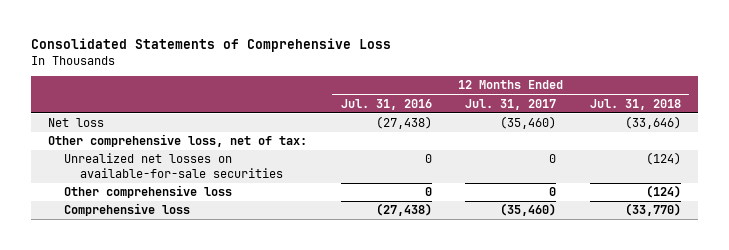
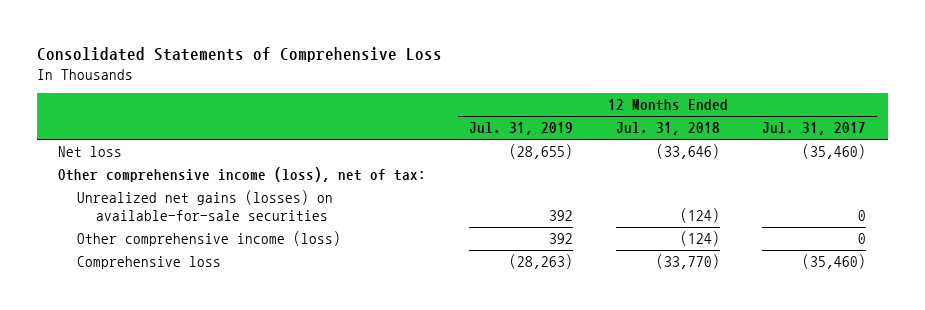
- | 12 Months Ended Jul. 31, 2016 | 12 Months Ended Jul. 31, 2017 | 12 Months Ended Jul. 31, 2018
+ | 12 Months Ended Jul. 31, 2019 | 12 Months Ended Jul. 31, 2018 | 12 Months Ended Jul. 31, 2017
- Other comprehensive loss, net of tax:
- Unrealized net losses on available-for-sale securities | 0 | 0 | (124)
- Other comprehensive loss | 0 | 0 | (124)
+ Other comprehensive income (loss), net of tax:
+ Unrealized net gains (losses) on available-for-sale securities | 392 | (124) | 0
+ Other comprehensive income (loss) | 392 | (124) | 0

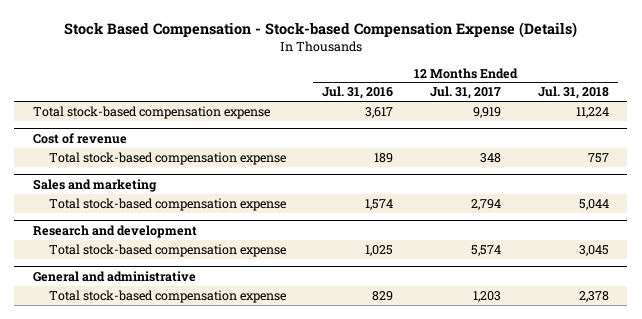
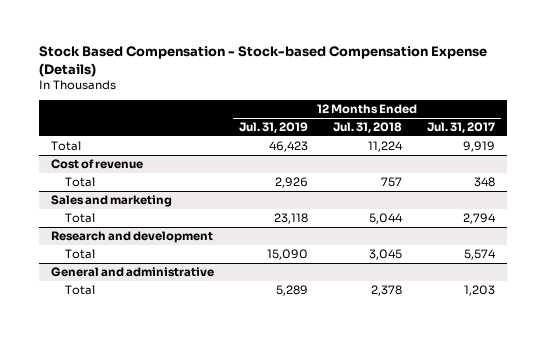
- | 12 Months Ended Jul. 31, 2016 | 12 Months Ended Jul. 31, 2017 | 12 Months Ended Jul. 31, 2018
+ | 12 Months Ended Jul. 31, 2019 | 12 Months Ended Jul. 31, 2018 | 12 Months Ended Jul. 31, 2017
- Total stock-based compensation expense | 3,617 | 9,919 | 11,224
+ Total | 46,423 | 11,224 | 9,919
@ Cost of revenue
- Total stock-based compensation expense | 189 | 348 | 757
+ Total | 2,926 | 757 | 348
@ Sales and marketing
- Total stock-based compensation expense | 1,574 | 2,794 | 5,044
+ Total | 23,118 | 5,044 | 2,794
@ Research and development
- Total stock-based compensation expense | 1,025 | 5,574 | 3,045
+ Total | 15,090 | 3,045 | 5,574
@ General and administrative
- Total stock-based compensation expense | 829 | 1,203 | 2,378
+ Total | 5,289 | 2,378 | 1,203

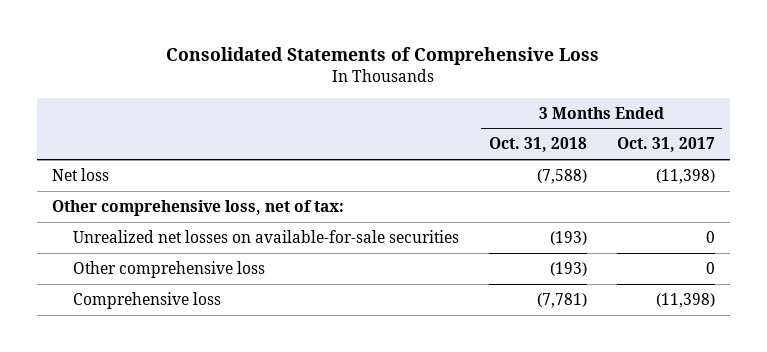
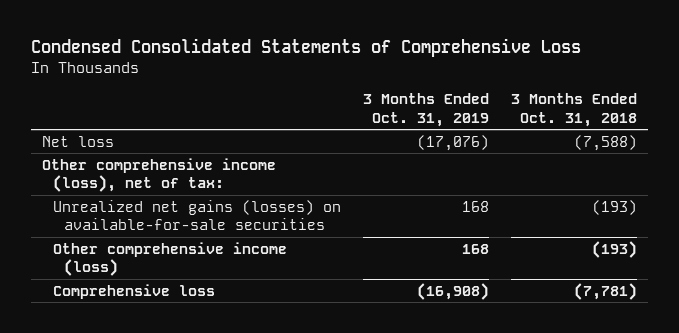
- Consolidated Statements of Comprehensive Loss
+ Condensed Consolidated Statements of Comprehensive Loss
- | 3 Months Ended Oct. 31, 2018 | 3 Months Ended Oct. 31, 2017
+ | 3 Months Ended Oct. 31, 2019 | 3 Months Ended Oct. 31, 2018
- Other comprehensive loss, net of tax:
- Unrealized net losses on available-for-sale securities | (193) | 0
- Other comprehensive loss | (193) | 0
+ Other comprehensive income (loss), net of tax:
+ Unrealized net gains (losses) on available-for-sale securities | 168 | (193)
+ Other comprehensive income (loss) | 168 | (193)

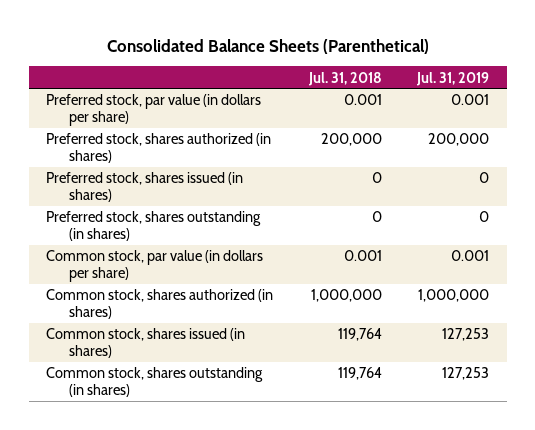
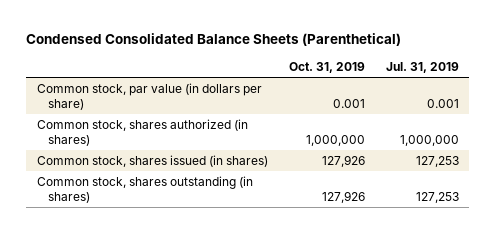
- Consolidated Balance Sheets (Parenthetical)
+ Condensed Consolidated Balance Sheets (Parenthetical)
- | Jul. 31, 2018 | Jul. 31, 2019
+ | Oct. 31, 2019 | Jul. 31, 2019
- Preferred stock, par value (in dollars per share) | 0.001 | 0.001
- Preferred stock, shares authorized (in shares) | 200,000 | 200,000
- Preferred stock, shares issued (in shares) | 0 | 0
- Preferred stock, shares outstanding (in shares) | 0 | 0

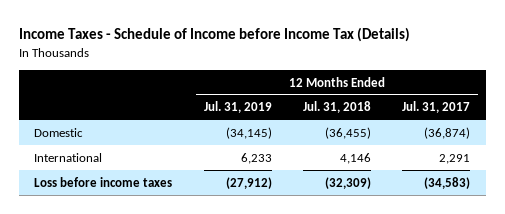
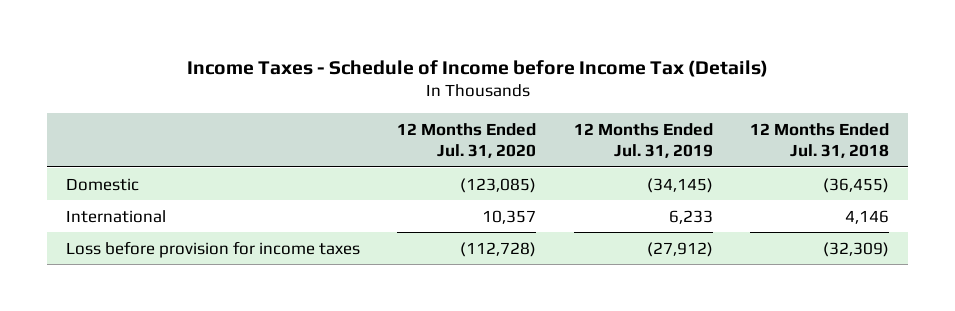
- | 12 Months Ended Jul. 31, 2019 | 12 Months Ended Jul. 31, 2018 | 12 Months Ended Jul. 31, 2017
+ | 12 Months Ended Jul. 31, 2020 | 12 Months Ended Jul. 31, 2019 | 12 Months Ended Jul. 31, 2018
- Loss before income taxes | (27,912) | (32,309) | (34,583)
+ Loss before provision for income taxes | (112,728) | (27,912) | (32,309)

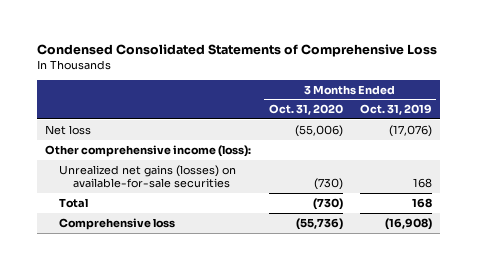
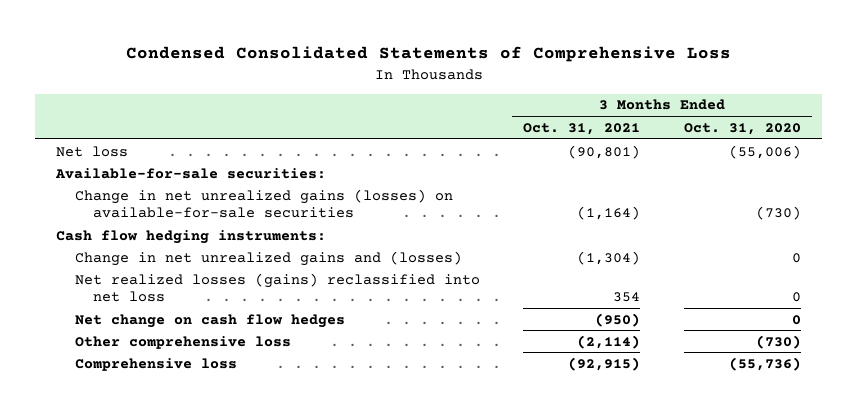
- | 3 Months Ended Oct. 31, 2020 | 3 Months Ended Oct. 31, 2019
+ | 3 Months Ended Oct. 31, 2021 | 3 Months Ended Oct. 31, 2020
- Other comprehensive income (loss):
- Unrealized net gains (losses) on available-for-sale securities | (730) | 168
- Total | (730) | 168
+ Available-for-sale securities:
+ Change in net unrealized gains (losses) on available-for-sale securities | (1,164) | (730)
+ Cash flow hedging instruments:
+ Change in net unrealized gains and (losses) | (1,304) | 0
+ Net realized losses (gains) reclassified into net loss | 354 | 0
+ Net change on cash flow hedges | (950) | 0
+ Other comprehensive loss | (2,114) | (730)

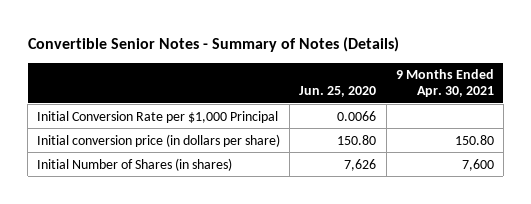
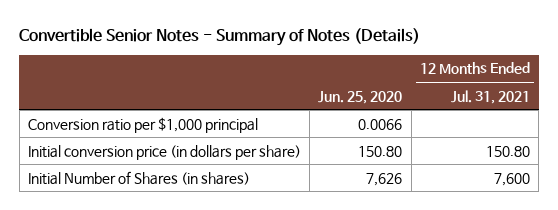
- | Jun. 25, 2020 | 9 Months Ended Apr. 30, 2021
+ | Jun. 25, 2020 | 12 Months Ended Jul. 31, 2021
- Initial Conversion Rate per $1,000 Principal | 0.0066 |
+ Conversion ratio per $1,000 principal | 0.0066 |

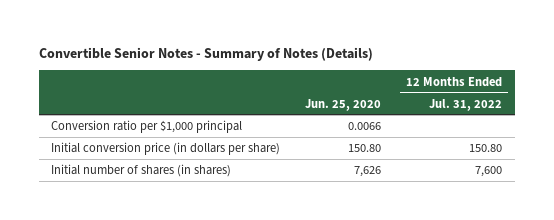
- | Jun. 25, 2020 | 12 Months Ended Jul. 31, 2021
+ | Jun. 25, 2020 | 12 Months Ended Jul. 31, 2022
- Initial Number of Shares (in shares) | 7,626 | 7,600
+ Initial number of shares (in shares) | 7,626 | 7,600

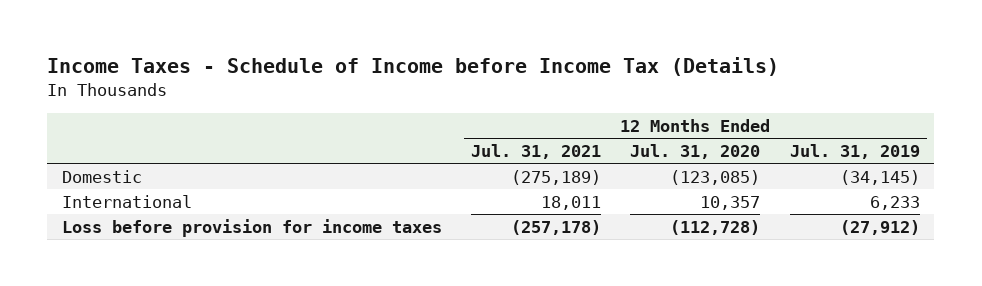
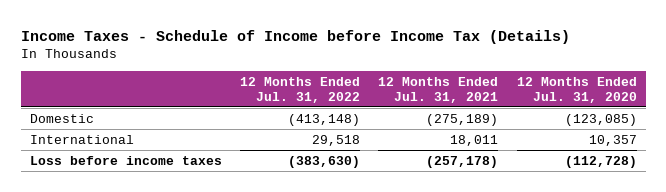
- | 12 Months Ended Jul. 31, 2021 | 12 Months Ended Jul. 31, 2020 | 12 Months Ended Jul. 31, 2019
+ | 12 Months Ended Jul. 31, 2022 | 12 Months Ended Jul. 31, 2021 | 12 Months Ended Jul. 31, 2020
- Loss before provision for income taxes | (257,178) | (112,728) | (27,912)
+ Loss before income taxes | (383,630) | (257,178) | (112,728)

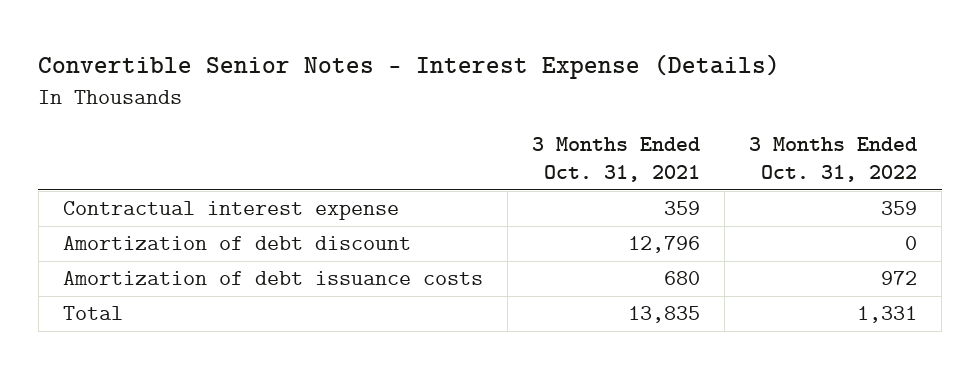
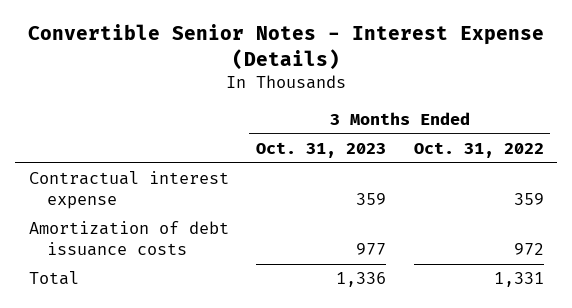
- | 3 Months Ended Oct. 31, 2021 | 3 Months Ended Oct. 31, 2022
+ | 3 Months Ended Oct. 31, 2023 | 3 Months Ended Oct. 31, 2022
- Amortization of debt discount | 12,796 | 0

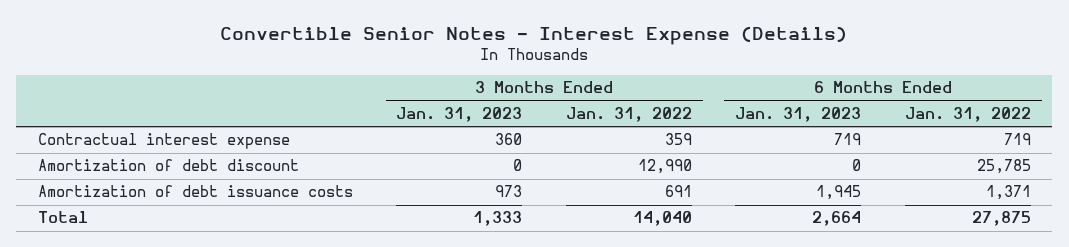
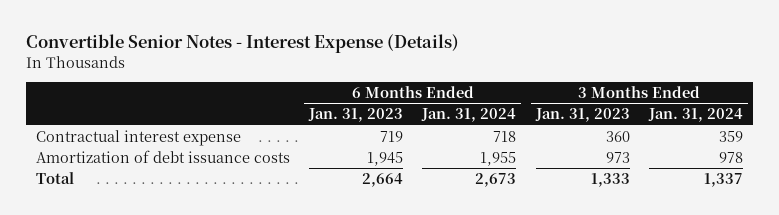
- | 3 Months Ended Jan. 31, 2023 | 3 Months Ended Jan. 31, 2022 | 6 Months Ended Jan. 31, 2023 | 6 Months Ended Jan. 31, 2022
+ | 6 Months Ended Jan. 31, 2023 | 6 Months Ended Jan. 31, 2024 | 3 Months Ended Jan. 31, 2023 | 3 Months Ended Jan. 31, 2024
- Amortization of debt discount | 0 | 12,990 | 0 | 25,785

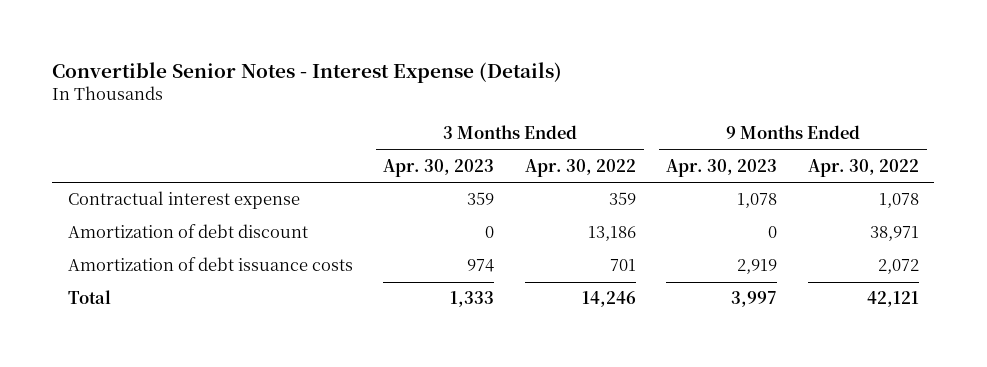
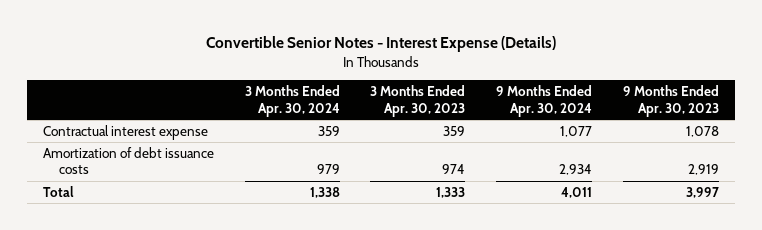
- | 3 Months Ended Apr. 30, 2023 | 3 Months Ended Apr. 30, 2022 | 9 Months Ended Apr. 30, 2023 | 9 Months Ended Apr. 30, 2022
+ | 3 Months Ended Apr. 30, 2024 | 3 Months Ended Apr. 30, 2023 | 9 Months Ended Apr. 30, 2024 | 9 Months Ended Apr. 30, 2023
- Amortization of debt discount | 0 | 13,186 | 0 | 38,971

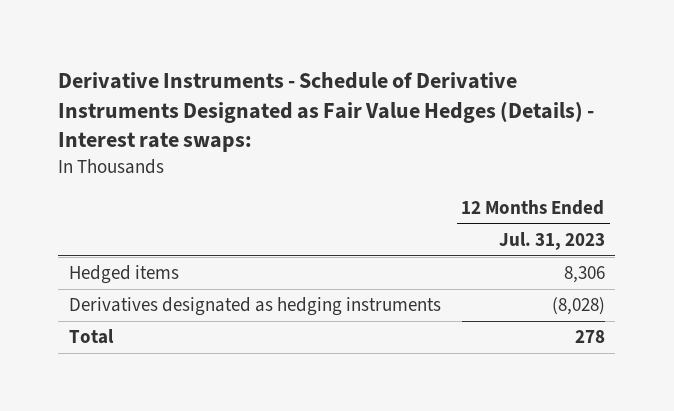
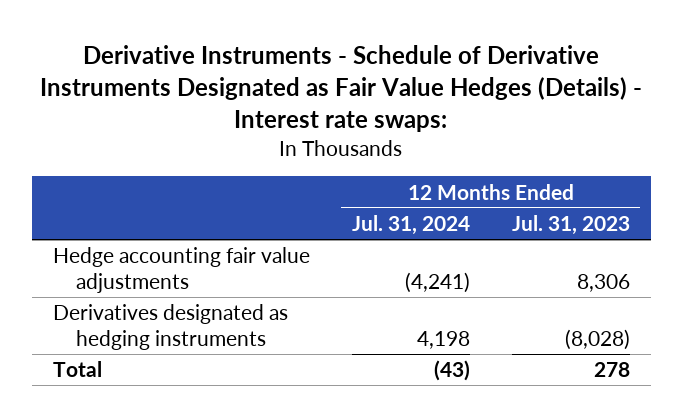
- | 12 Months Ended Jul. 31, 2023
+ | 12 Months Ended Jul. 31, 2024 | 12 Months Ended Jul. 31, 2023
- Hedged items | 8,306
+ Hedge accounting fair value adjustments | (4,241) | 8,306

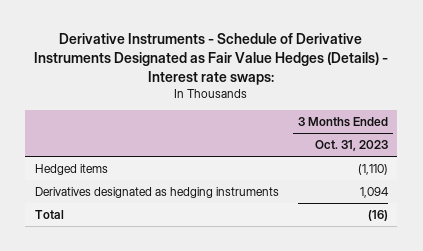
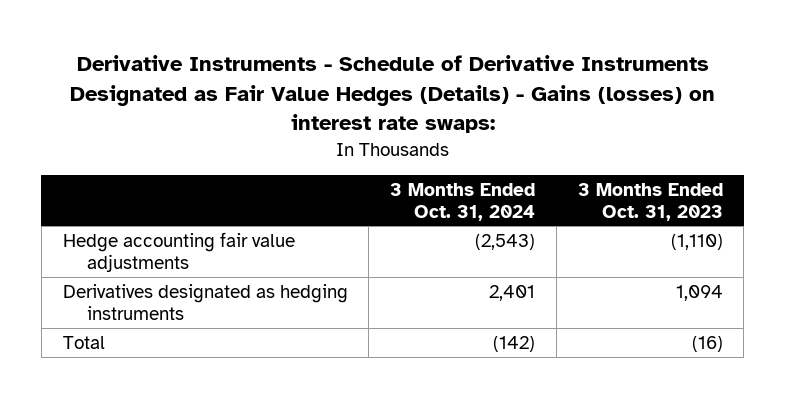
- Derivative Instruments - Schedule of Derivative Instruments Designated as Fair Value Hedges (Details) - Interest rate swaps:
+ Derivative Instruments - Schedule of Derivative Instruments Designated as Fair Value Hedges (Details) - Gains (losses) on interest rate swaps:
- | 3 Months Ended Oct. 31, 2023
+ | 3 Months Ended Oct. 31, 2024 | 3 Months Ended Oct. 31, 2023
- Hedged items | (1,110)
+ Hedge accounting fair value adjustments | (2,543) | (1,110)

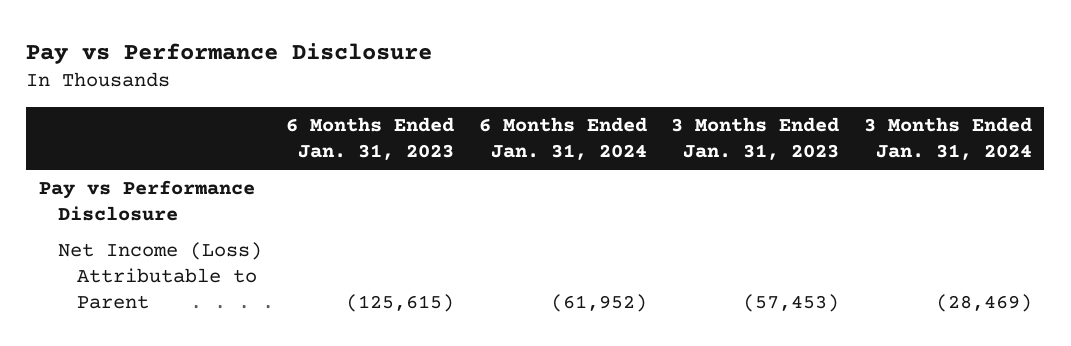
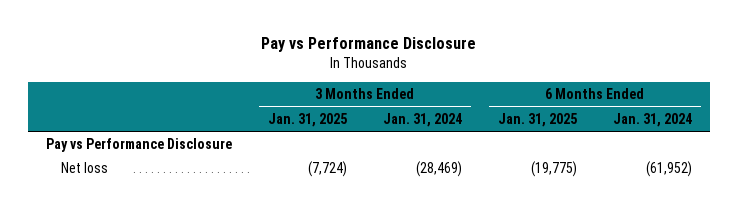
- | 6 Months Ended Jan. 31, 2023 | 6 Months Ended Jan. 31, 2024 | 3 Months Ended Jan. 31, 2023 | 3 Months Ended Jan. 31, 2024
+ | 3 Months Ended Jan. 31, 2025 | 3 Months Ended Jan. 31, 2024 | 6 Months Ended Jan. 31, 2025 | 6 Months Ended Jan. 31, 2024
- Net Income (Loss) Attributable to Parent | (125,615) | (61,952) | (57,453) | (28,469)
+ Net loss | (7,724) | (28,469) | (19,775) | (61,952)

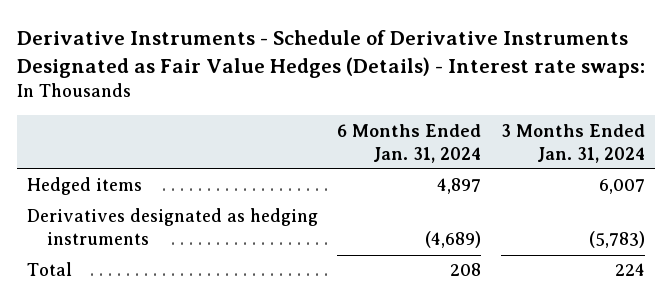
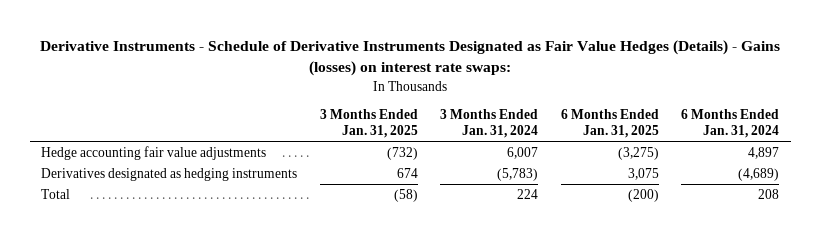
- Derivative Instruments - Schedule of Derivative Instruments Designated as Fair Value Hedges (Details) - Interest rate swaps:
+ Derivative Instruments - Schedule of Derivative Instruments Designated as Fair Value Hedges (Details) - Gains (losses) on interest rate swaps:
- | 6 Months Ended Jan. 31, 2024 | 3 Months Ended Jan. 31, 2024
+ | 3 Months Ended Jan. 31, 2025 | 3 Months Ended Jan. 31, 2024 | 6 Months Ended Jan. 31, 2025 | 6 Months Ended Jan. 31, 2024
- Hedged items | 4,897 | 6,007
+ Hedge accounting fair value adjustments | (732) | 6,007 | (3,275) | 4,897

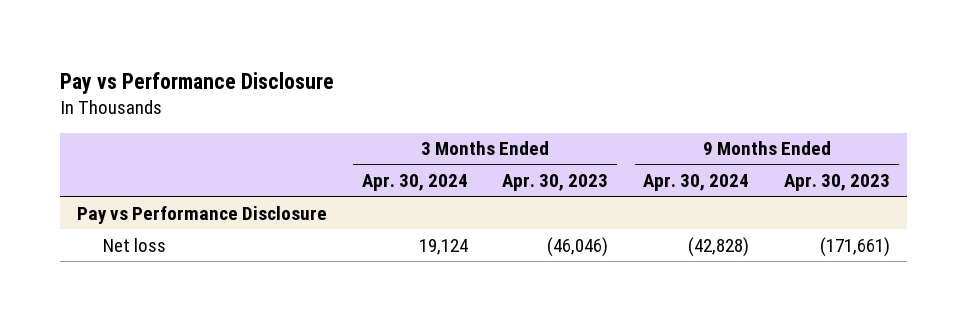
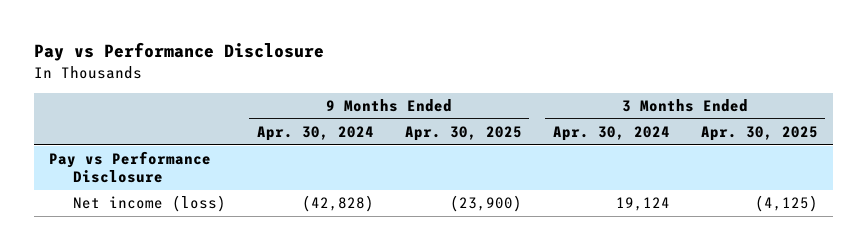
- | 3 Months Ended Apr. 30, 2024 | 3 Months Ended Apr. 30, 2023 | 9 Months Ended Apr. 30, 2024 | 9 Months Ended Apr. 30, 2023
+ | 9 Months Ended Apr. 30, 2024 | 9 Months Ended Apr. 30, 2025 | 3 Months Ended Apr. 30, 2024 | 3 Months Ended Apr. 30, 2025
- Net loss | 19,124 | (46,046) | (42,828) | (171,661)
+ Net income (loss) | (42,828) | (23,900) | 19,124 | (4,125)

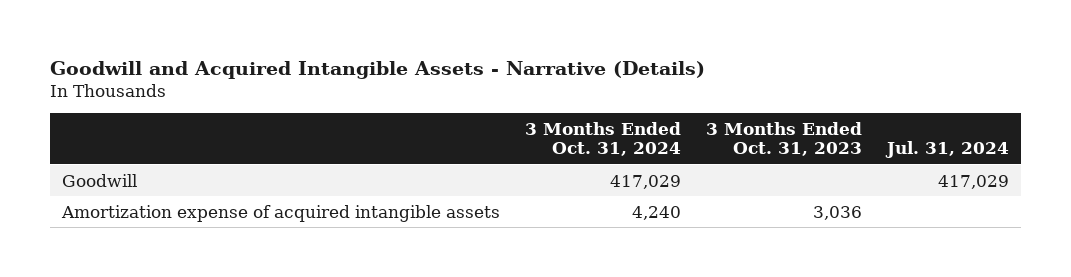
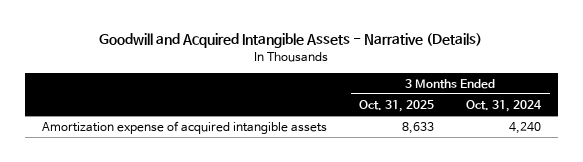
- | 3 Months Ended Oct. 31, 2024 | 3 Months Ended Oct. 31, 2023 | Jul. 31, 2024
+ | 3 Months Ended Oct. 31, 2025 | 3 Months Ended Oct. 31, 2024
- Goodwill | 417,029 | | 417,029

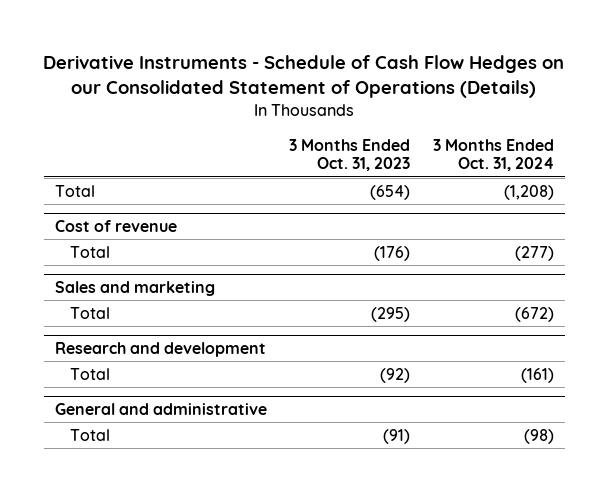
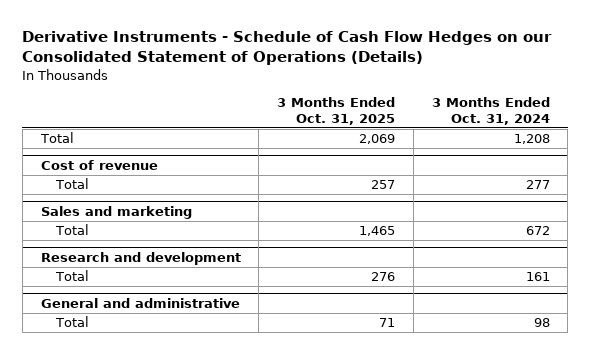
- | 3 Months Ended Oct. 31, 2023 | 3 Months Ended Oct. 31, 2024
+ | 3 Months Ended Oct. 31, 2025 | 3 Months Ended Oct. 31, 2024
- Total | (654) | (1,208)
+ Total | 2,069 | 1,208
@ Cost of revenue
- Total | (176) | (277)
+ Total | 257 | 277
@ Sales and marketing
- Total | (295) | (672)
+ Total | 1,465 | 672
@ Research and development
- Total | (92) | (161)
+ Total | 276 | 161
@ General and administrative
- Total | (91) | (98)
+ Total | 71 | 98

